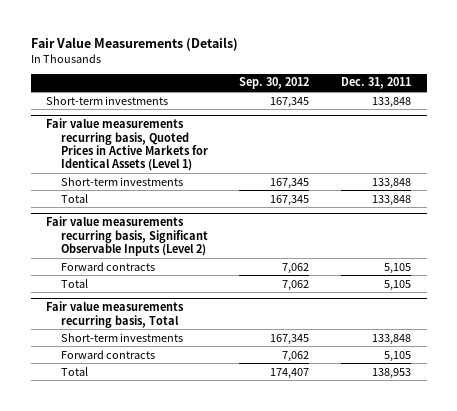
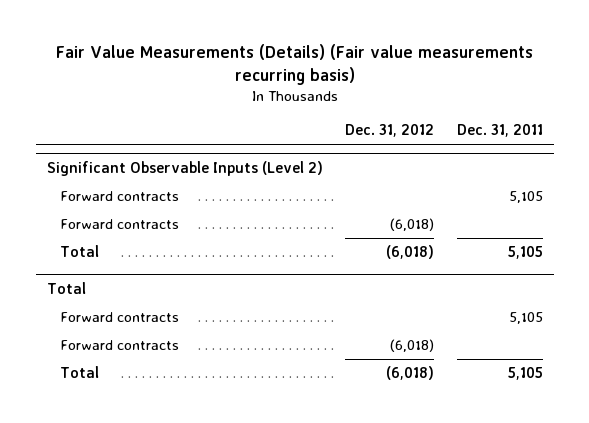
- Fair Value Measurements (Details)
+ Fair Value Measurements (Details) (Fair value measurements recurring basis)
- | Sep. 30, 2012 | Dec. 31, 2011
+ | Dec. 31, 2012 | Dec. 31, 2011
- Short-term investments | 167,345 | 133,848
- Fair value measurements recurring basis, Quoted Prices in Active Markets for Identical Assets (Level 1)
- Short-term investments | 167,345 | 133,848
- Total | 167,345 | 133,848
- Fair value measurements recurring basis, Significant Observable Inputs (Level 2)
+ Significant Observable Inputs (Level 2)
+ Forward contracts | (6,018) |
- Fair value measurements recurring basis, Total
- Short-term investments | 167,345 | 133,848
+ Total
- Total | 174,407 | 138,953
+ Forward contracts | (6,018) |
+ Total | (6,018) | 5,105

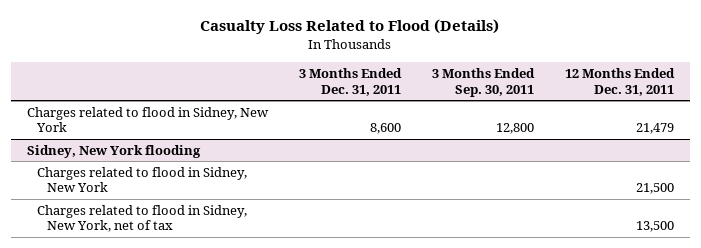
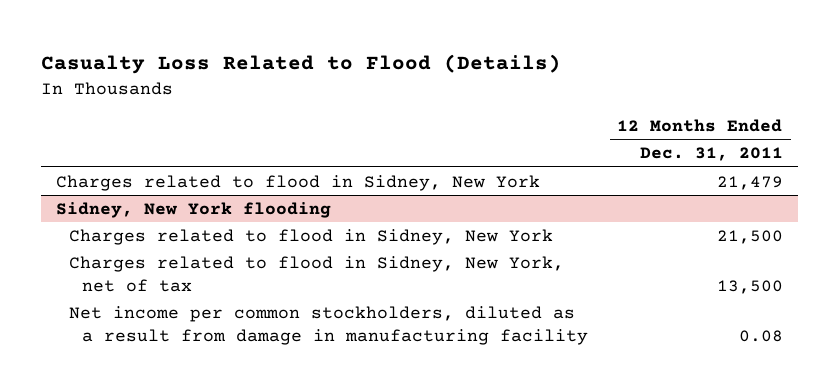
- | 3 Months Ended Dec. 31, 2011 | 3 Months Ended Sep. 30, 2011 | 12 Months Ended Dec. 31, 2011
+ | 12 Months Ended Dec. 31, 2011
@ Sidney, New York flooding
+ Net income per common stockholders, diluted as a result from damage in manufacturing facility | 0.08

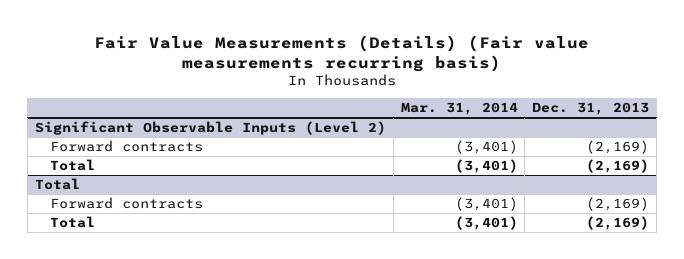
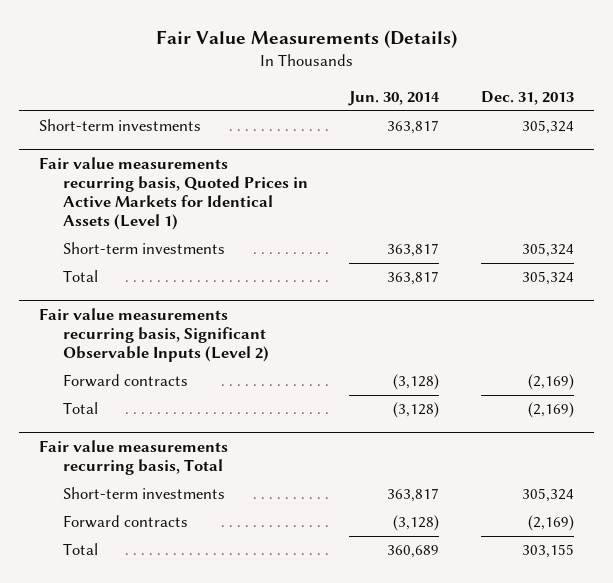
- Fair Value Measurements (Details) (Fair value measurements recurring basis)
+ Fair Value Measurements (Details)
- | Mar. 31, 2014 | Dec. 31, 2013
+ | Jun. 30, 2014 | Dec. 31, 2013
- Significant Observable Inputs (Level 2)
+ Short-term investments | 363,817 | 305,324
+ Fair value measurements recurring basis, Quoted Prices in Active Markets for Identical Assets (Level 1)
+ Short-term investments | 363,817 | 305,324
+ Total | 363,817 | 305,324
+ Fair value measurements recurring basis, Significant Observable Inputs (Level 2)
- Total
+ Fair value measurements recurring basis, Total
+ Short-term investments | 363,817 | 305,324
- Total | (3,401) | (2,169)
+ Total | 360,689 | 303,155

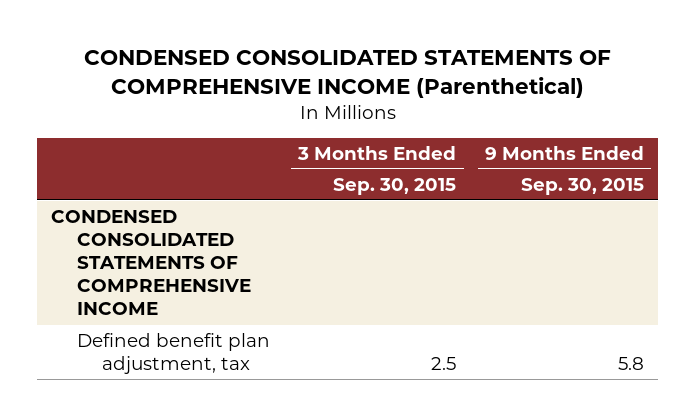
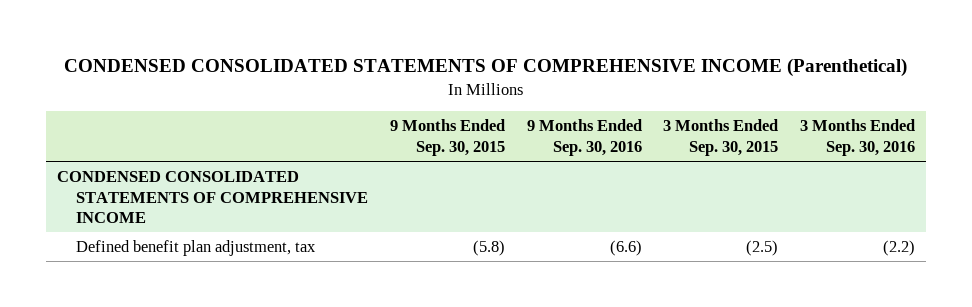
- | 3 Months Ended Sep. 30, 2015 | 9 Months Ended Sep. 30, 2015
+ | 9 Months Ended Sep. 30, 2015 | 9 Months Ended Sep. 30, 2016 | 3 Months Ended Sep. 30, 2015 | 3 Months Ended Sep. 30, 2016
- Defined benefit plan adjustment, tax | 2.5 | 5.8
+ Defined benefit plan adjustment, tax | (5.8) | (6.6) | (2.5) | (2.2)

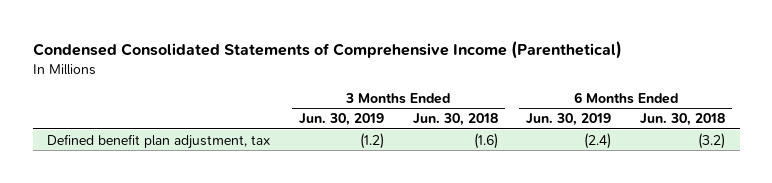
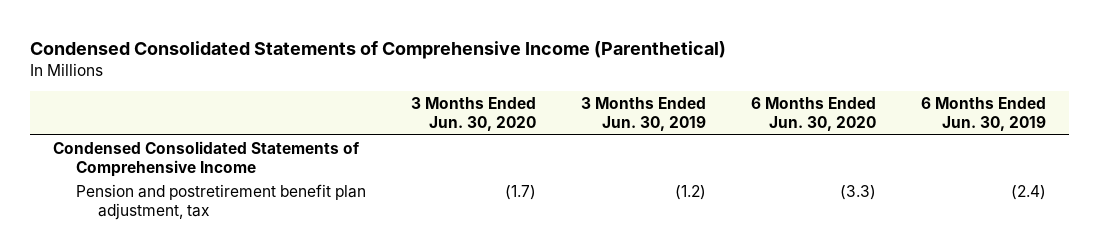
- | 3 Months Ended Jun. 30, 2019 | 3 Months Ended Jun. 30, 2018 | 6 Months Ended Jun. 30, 2019 | 6 Months Ended Jun. 30, 2018
+ | 3 Months Ended Jun. 30, 2020 | 3 Months Ended Jun. 30, 2019 | 6 Months Ended Jun. 30, 2020 | 6 Months Ended Jun. 30, 2019
- Defined benefit plan adjustment, tax | (1.2) | (1.6) | (2.4) | (3.2)
+ Condensed Consolidated Statements of Comprehensive Income
+ Pension and postretirement benefit plan adjustment, tax | (1.7) | (1.2) | (3.3) | (2.4)

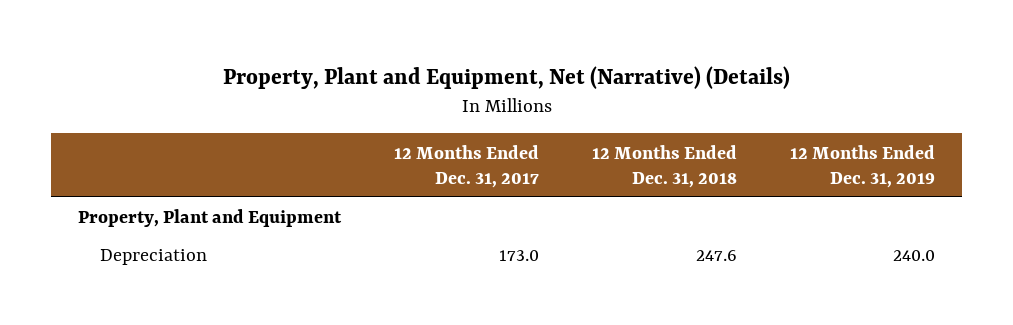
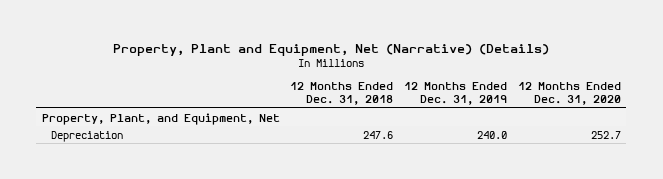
- | 12 Months Ended Dec. 31, 2017 | 12 Months Ended Dec. 31, 2018 | 12 Months Ended Dec. 31, 2019
+ | 12 Months Ended Dec. 31, 2018 | 12 Months Ended Dec. 31, 2019 | 12 Months Ended Dec. 31, 2020
- Property, Plant and Equipment
+ Property, Plant, and Equipment, Net

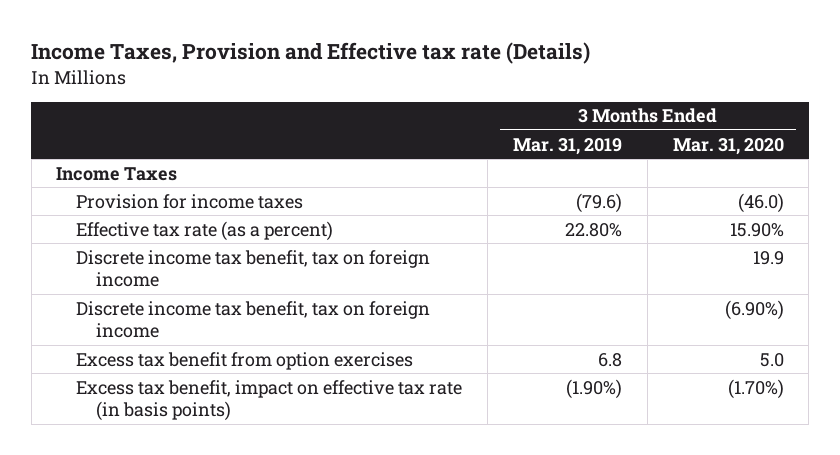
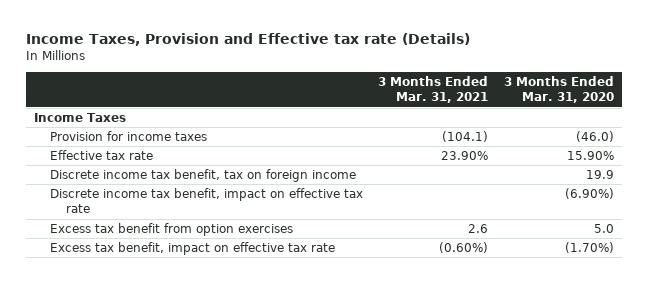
- | 3 Months Ended Mar. 31, 2019 | 3 Months Ended Mar. 31, 2020
+ | 3 Months Ended Mar. 31, 2021 | 3 Months Ended Mar. 31, 2020
- Effective tax rate (as a percent) | 22.80% | 15.90%
+ Effective tax rate | 23.90% | 15.90%
- Discrete income tax benefit, tax on foreign income | | (6.90%)
+ Discrete income tax benefit, impact on effective tax rate | | (6.90%)
- Excess tax benefit, impact on effective tax rate (in basis points) | (1.90%) | (1.70%)
+ Excess tax benefit, impact on effective tax rate | (0.60%) | (1.70%)

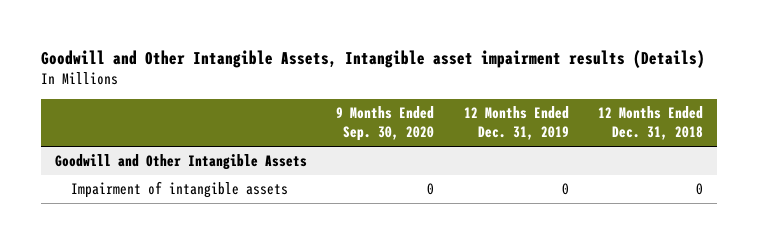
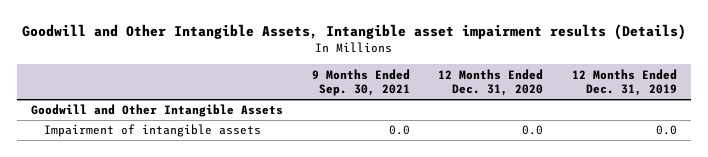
- | 9 Months Ended Sep. 30, 2020 | 12 Months Ended Dec. 31, 2019 | 12 Months Ended Dec. 31, 2018
+ | 9 Months Ended Sep. 30, 2021 | 12 Months Ended Dec. 31, 2020 | 12 Months Ended Dec. 31, 2019
- Impairment of intangible assets | 0 | 0 | 0
+ Impairment of intangible assets | 0.0 | 0.0 | 0.0

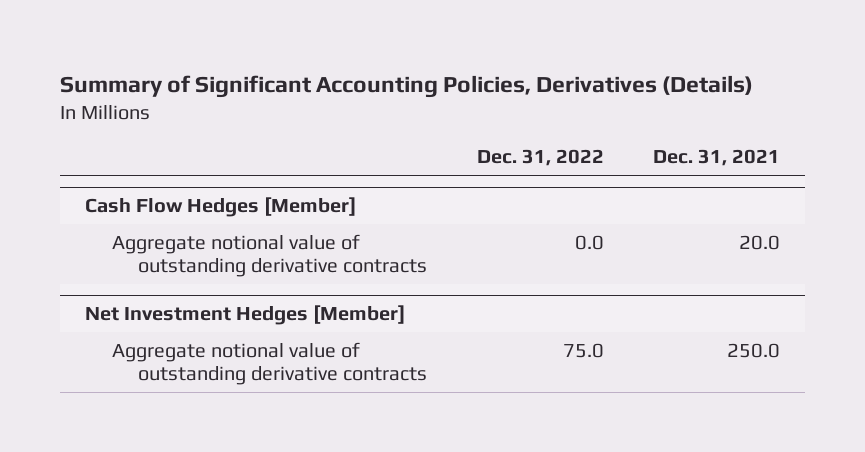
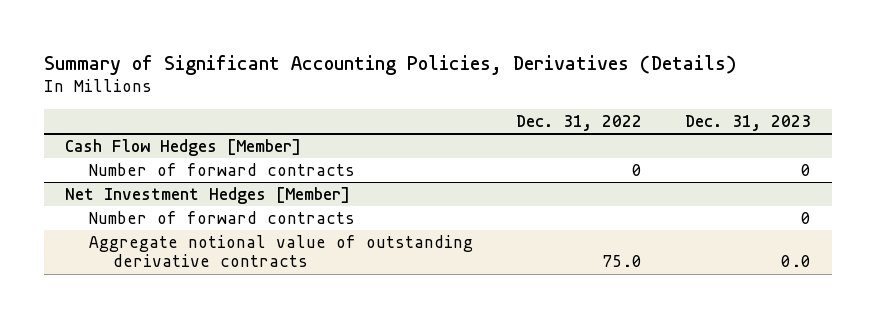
- | Dec. 31, 2022 | Dec. 31, 2021
+ | Dec. 31, 2022 | Dec. 31, 2023
@ Cash Flow Hedges [Member]
- Aggregate notional value of outstanding derivative contracts | 0.0 | 20.0
+ Number of forward contracts | 0 | 0
@ Net Investment Hedges [Member]
+ Number of forward contracts | | 0

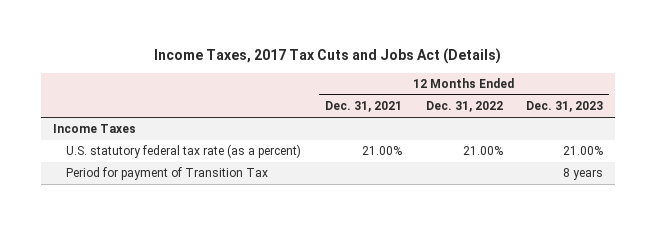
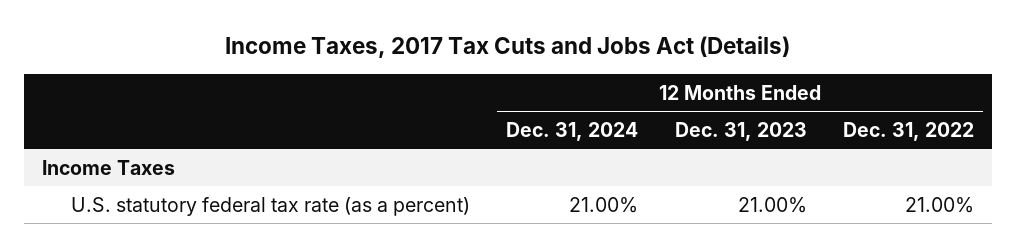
- | 12 Months Ended Dec. 31, 2021 | 12 Months Ended Dec. 31, 2022 | 12 Months Ended Dec. 31, 2023
+ | 12 Months Ended Dec. 31, 2024 | 12 Months Ended Dec. 31, 2023 | 12 Months Ended Dec. 31, 2022
- Period for payment of Transition Tax | | | 8 years

